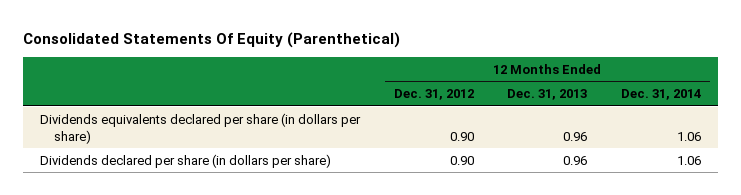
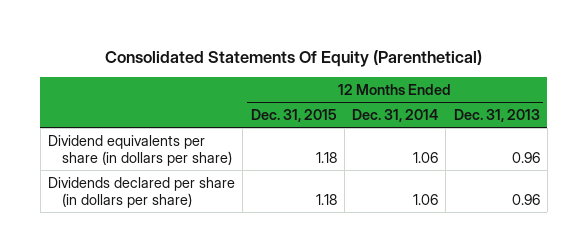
- | 12 Months Ended Dec. 31, 2012 | 12 Months Ended Dec. 31, 2013 | 12 Months Ended Dec. 31, 2014
+ | 12 Months Ended Dec. 31, 2015 | 12 Months Ended Dec. 31, 2014 | 12 Months Ended Dec. 31, 2013
- Dividends equivalents declared per share (in dollars per share) | 0.90 | 0.96 | 1.06
+ Dividend equivalents per share (in dollars per share) | 1.18 | 1.06 | 0.96

